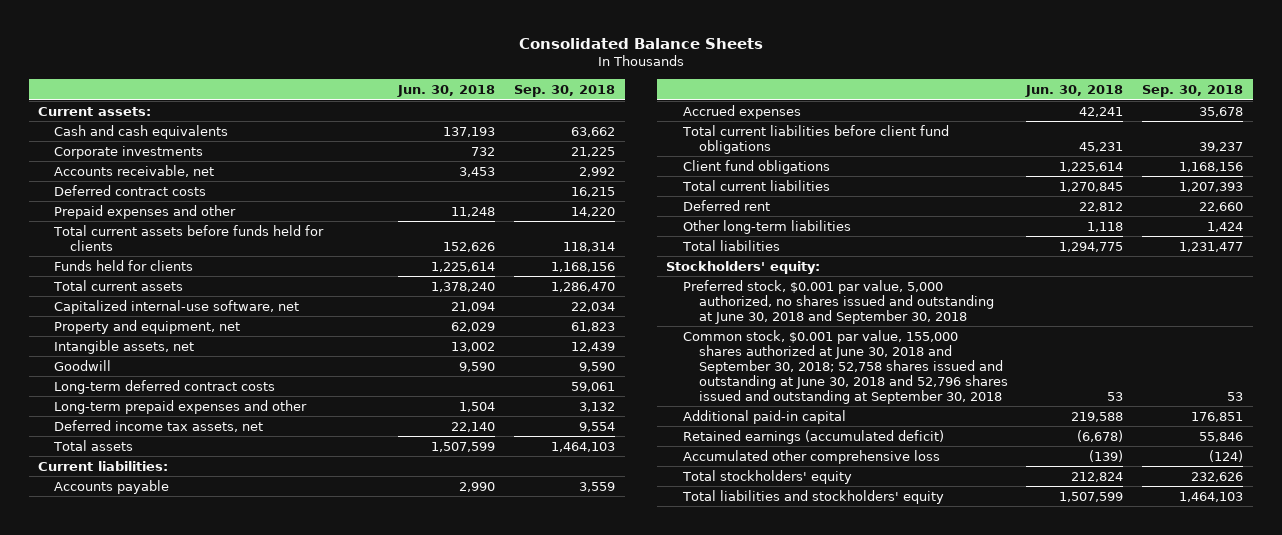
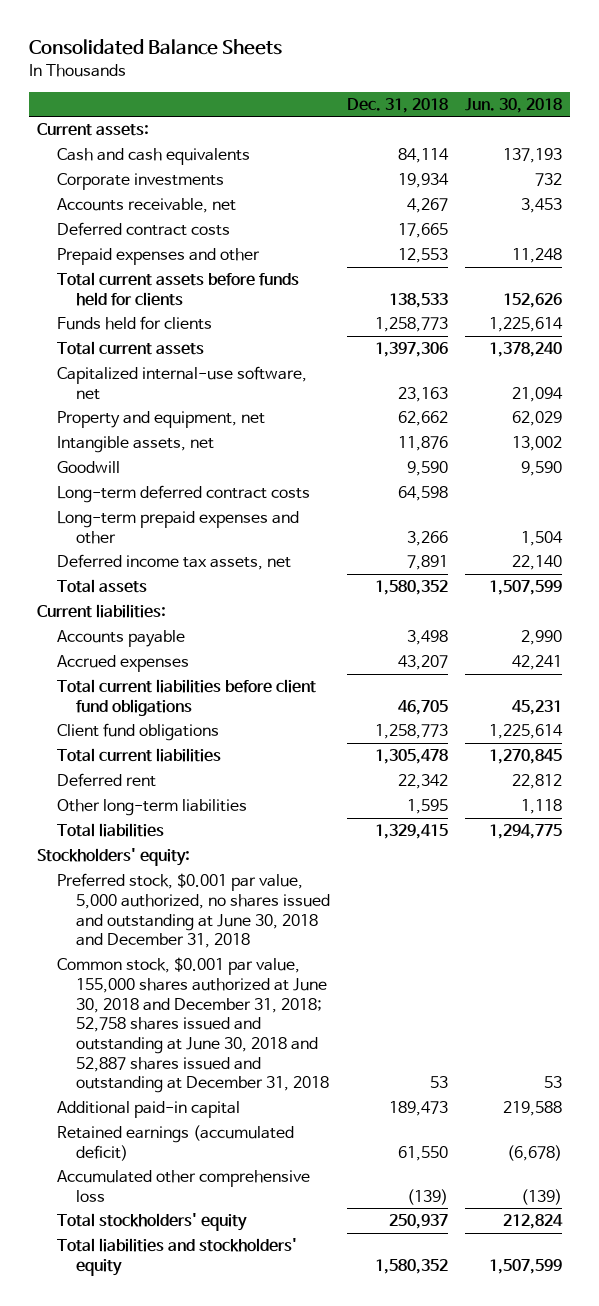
- | Jun. 30, 2018 | Sep. 30, 2018
+ | Dec. 31, 2018 | Jun. 30, 2018
- Preferred stock, $0.001 par value, 5,000 authorized, no shares issued and outstanding at June 30, 2018 and September 30, 2018
- Common stock, $0.001 par value, 155,000 shares authorized at June 30, 2018 and September 30, 2018; 52,758 shares issued and outstanding at June 30, 2018 and 52,796 shares issued and outstanding at September 30, 2018 | 53 | 53
+ Preferred stock, $0.001 par value, 5,000 authorized, no shares issued and outstanding at June 30, 2018 and December 31, 2018
+ Common stock, $0.001 par value, 155,000 shares authorized at June 30, 2018 and December 31, 2018; 52,758 shares issued and outstanding at June 30, 2018 and 52,887 shares issued and outstanding at December 31, 2018 | 53 | 53

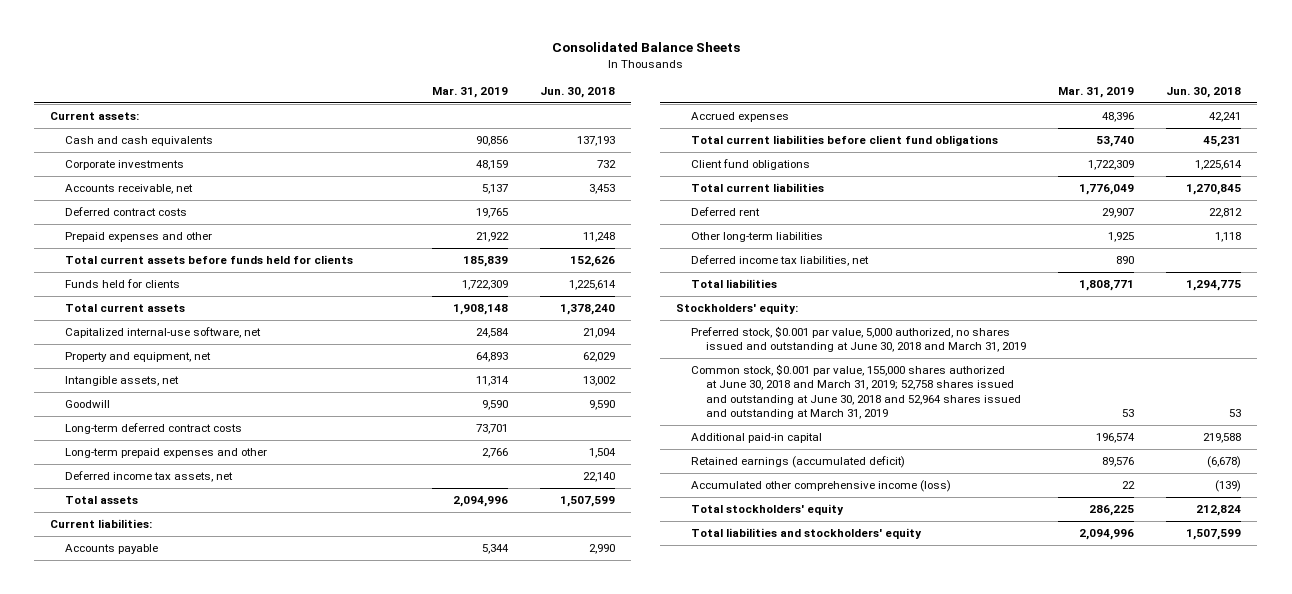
- | Dec. 31, 2018 | Jun. 30, 2018
+ | Mar. 31, 2019 | Jun. 30, 2018
+ Deferred income tax liabilities, net | 890 |
- Preferred stock, $0.001 par value, 5,000 authorized, no shares issued and outstanding at June 30, 2018 and December 31, 2018
- Common stock, $0.001 par value, 155,000 shares authorized at June 30, 2018 and December 31, 2018; 52,758 shares issued and outstanding at June 30, 2018 and 52,887 shares issued and outstanding at December 31, 2018 | 53 | 53
+ Preferred stock, $0.001 par value, 5,000 authorized, no shares issued and outstanding at June 30, 2018 and March 31, 2019
+ Common stock, $0.001 par value, 155,000 shares authorized at June 30, 2018 and March 31, 2019; 52,758 shares issued and outstanding at June 30, 2018 and 52,964 shares issued and outstanding at March 31, 2019 | 53 | 53
- Accumulated other comprehensive loss | (139) | (139)
+ Accumulated other comprehensive income (loss) | 22 | (139)

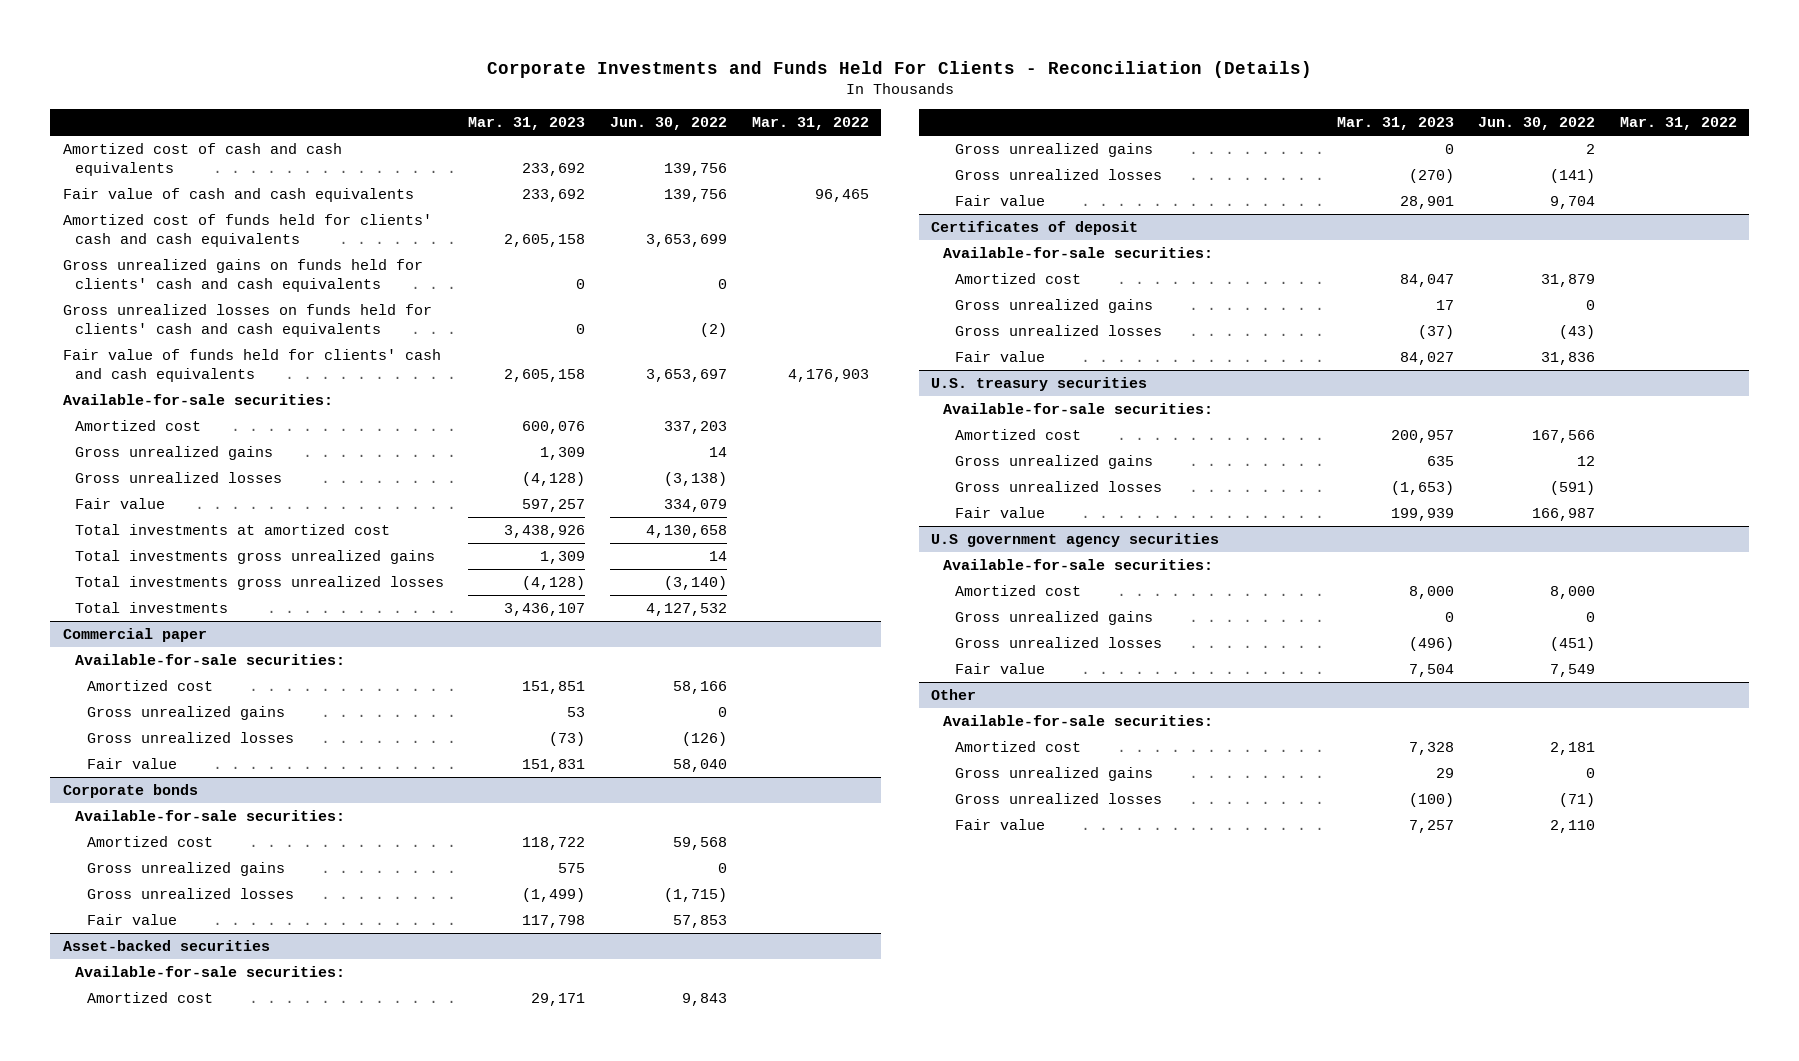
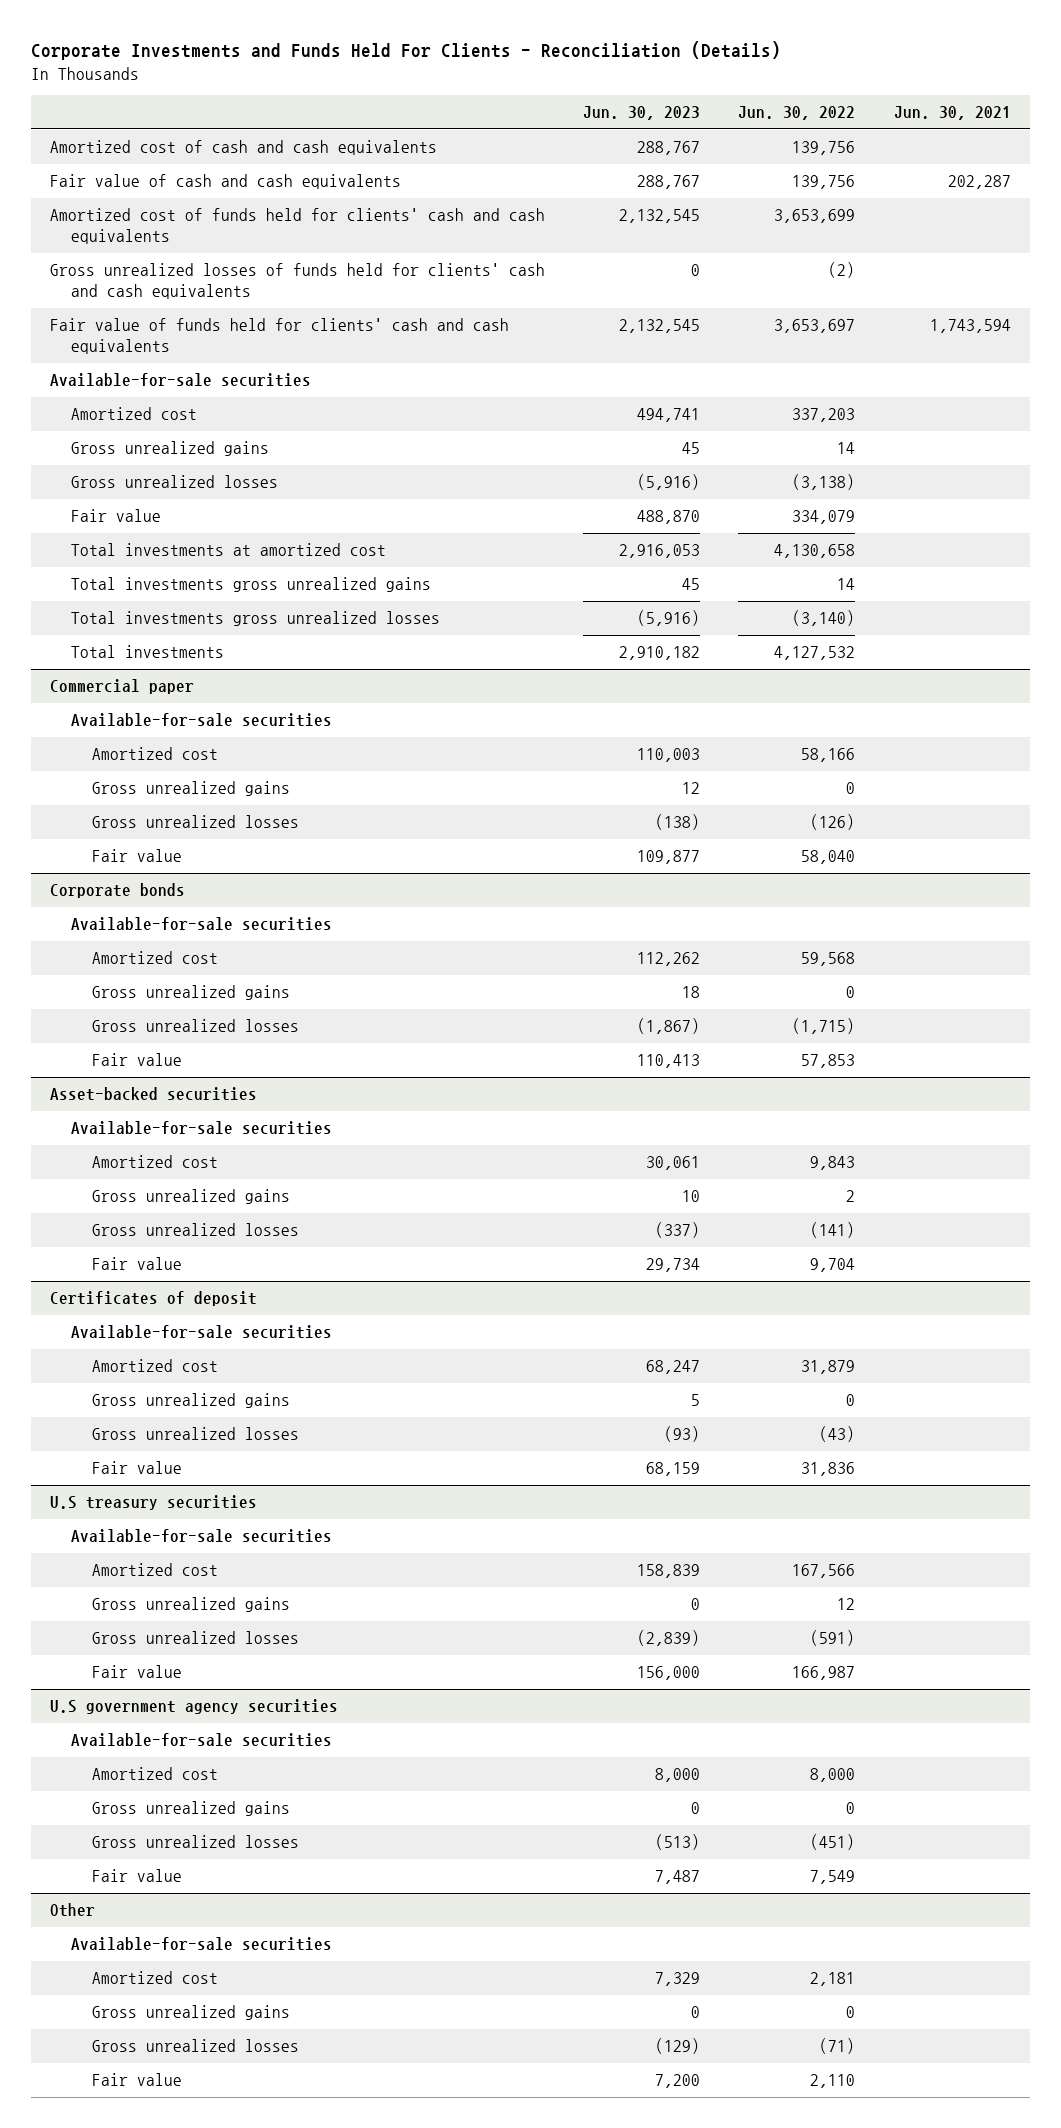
- | Mar. 31, 2023 | Jun. 30, 2022 | Mar. 31, 2022
+ | Jun. 30, 2023 | Jun. 30, 2022 | Jun. 30, 2021
- Gross unrealized gains on funds held for clients' cash and cash equivalents | 0 | 0 |
- Gross unrealized losses on funds held for clients' cash and cash equivalents | 0 | (2) |
+ Gross unrealized losses of funds held for clients' cash and cash equivalents | 0 | (2) |
- Available-for-sale securities:
+ Available-for-sale securities
@ Commercial paper
- Available-for-sale securities:
+ Available-for-sale securities
@ Corporate bonds
- Available-for-sale securities:
+ Available-for-sale securities
@ Asset-backed securities
- Available-for-sale securities:
+ Available-for-sale securities
@ Certificates of deposit
- Available-for-sale securities:
+ Available-for-sale securities
- U.S. treasury securities
- Available-for-sale securities:
+ U.S treasury securities
+ Available-for-sale securities
@ U.S government agency securities
- Available-for-sale securities:
+ Available-for-sale securities
@ Other
- Available-for-sale securities:
+ Available-for-sale securities

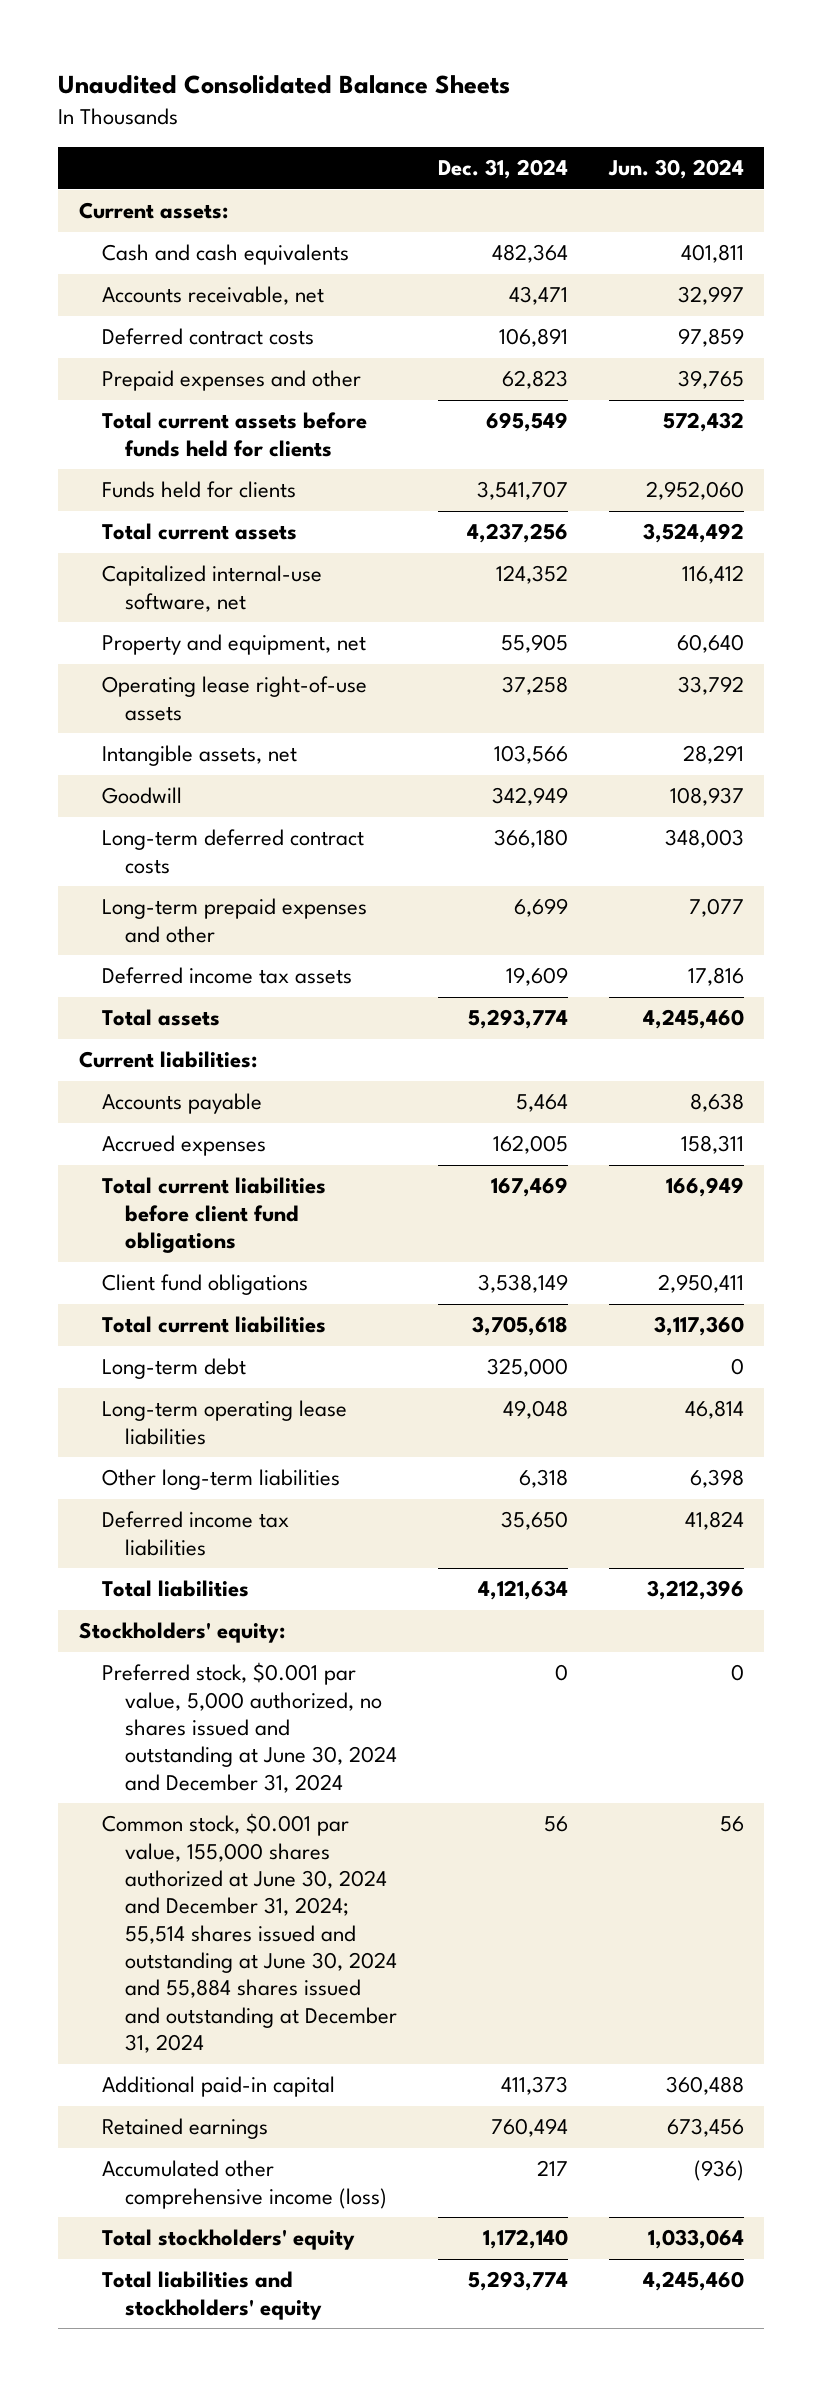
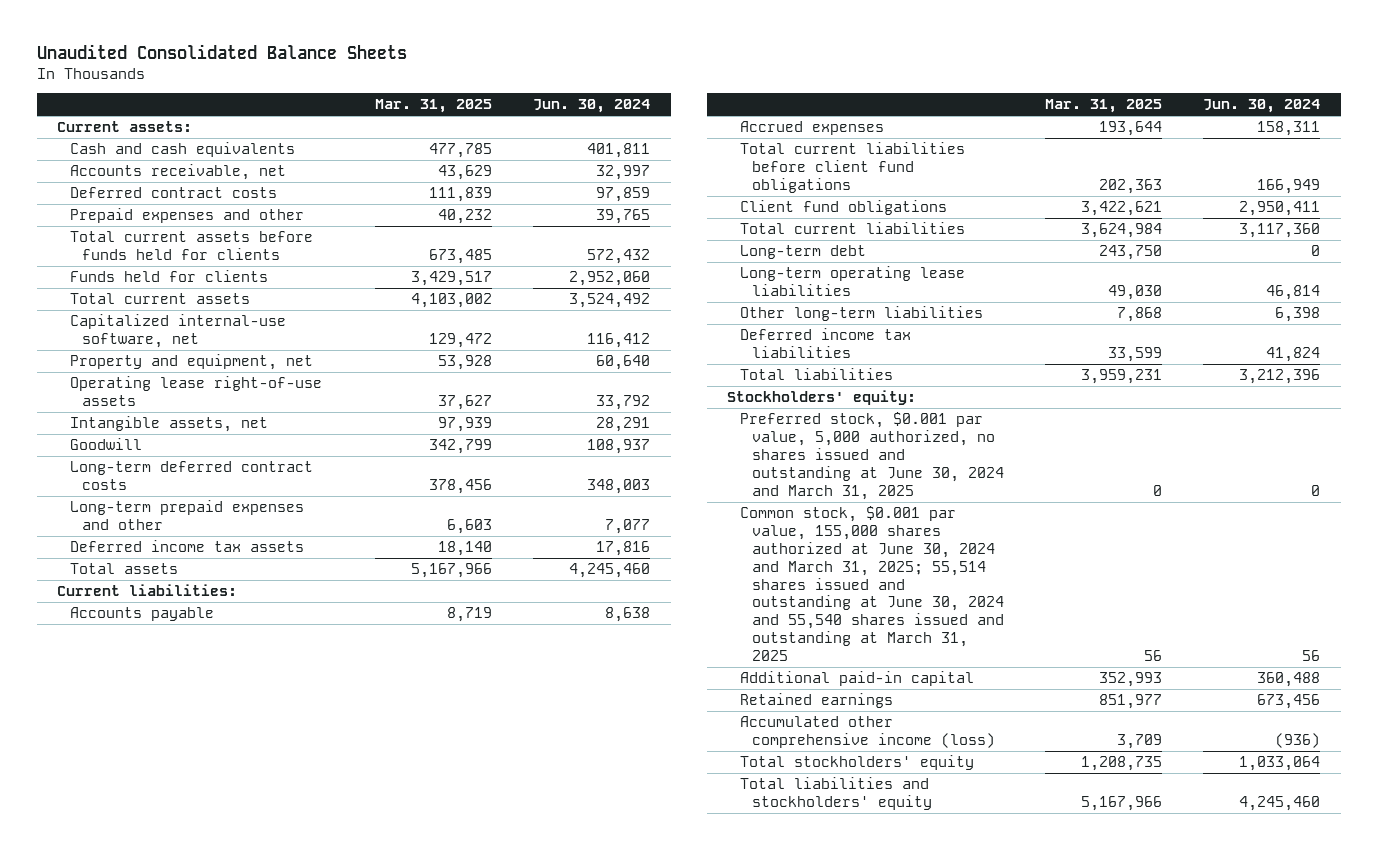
- | Dec. 31, 2024 | Jun. 30, 2024
+ | Mar. 31, 2025 | Jun. 30, 2024
- Preferred stock, $0.001 par value, 5,000 authorized, no shares issued and outstanding at June 30, 2024 and December 31, 2024 | 0 | 0
- Common stock, $0.001 par value, 155,000 shares authorized at June 30, 2024 and December 31, 2024; 55,514 shares issued and outstanding at June 30, 2024 and 55,884 shares issued and outstanding at December 31, 2024 | 56 | 56
+ Preferred stock, $0.001 par value, 5,000 authorized, no shares issued and outstanding at June 30, 2024 and March 31, 2025 | 0 | 0
+ Common stock, $0.001 par value, 155,000 shares authorized at June 30, 2024 and March 31, 2025; 55,514 shares issued and outstanding at June 30, 2024 and 55,540 shares issued and outstanding at March 31, 2025 | 56 | 56

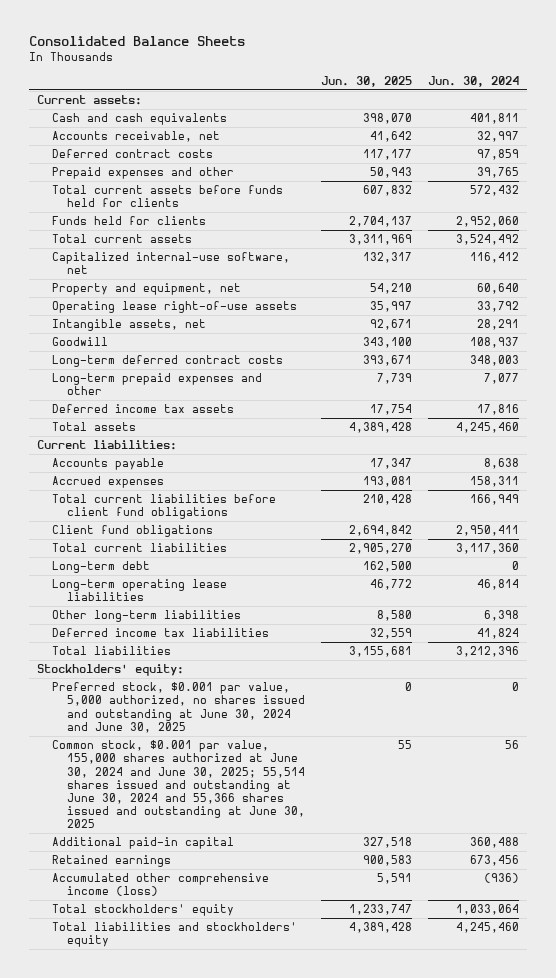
- Unaudited Consolidated Balance Sheets
+ Consolidated Balance Sheets
- | Mar. 31, 2025 | Jun. 30, 2024
+ | Jun. 30, 2025 | Jun. 30, 2024
- Preferred stock, $0.001 par value, 5,000 authorized, no shares issued and outstanding at June 30, 2024 and March 31, 2025 | 0 | 0
- Common stock, $0.001 par value, 155,000 shares authorized at June 30, 2024 and March 31, 2025; 55,514 shares issued and outstanding at June 30, 2024 and 55,540 shares issued and outstanding at March 31, 2025 | 56 | 56
+ Preferred stock, $0.001 par value, 5,000 authorized, no shares issued and outstanding at June 30, 2024 and June 30, 2025 | 0 | 0
+ Common stock, $0.001 par value, 155,000 shares authorized at June 30, 2024 and June 30, 2025; 55,514 shares issued and outstanding at June 30, 2024 and 55,366 shares issued and outstanding at June 30, 2025 | 55 | 56

